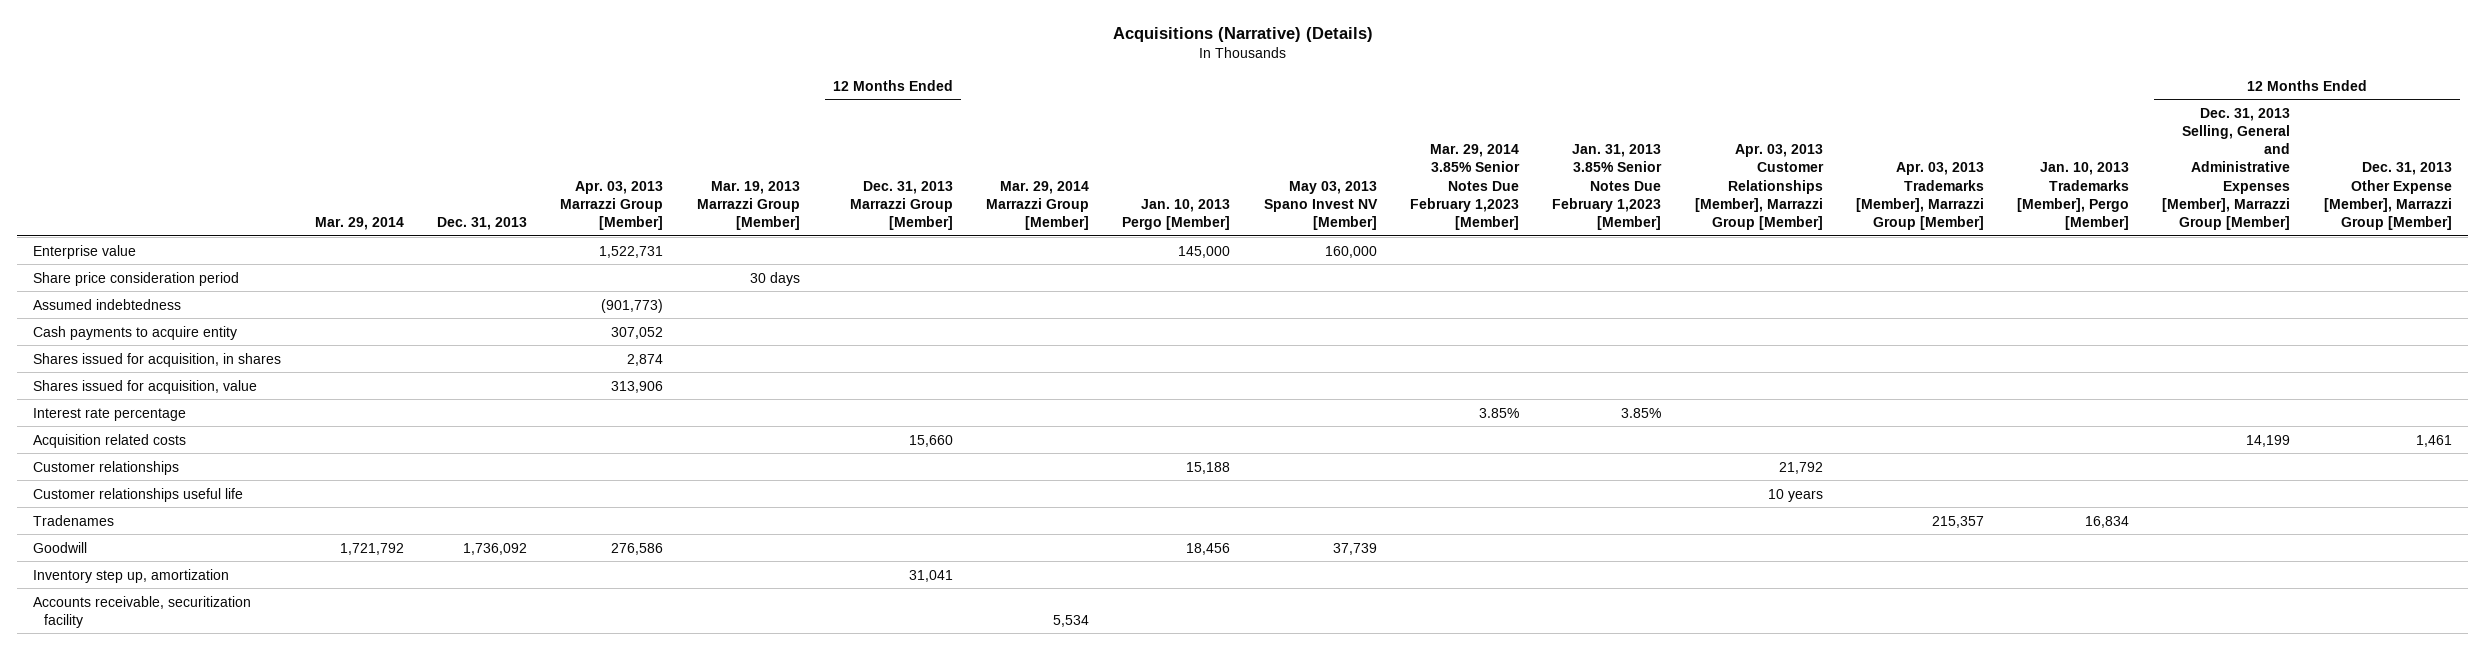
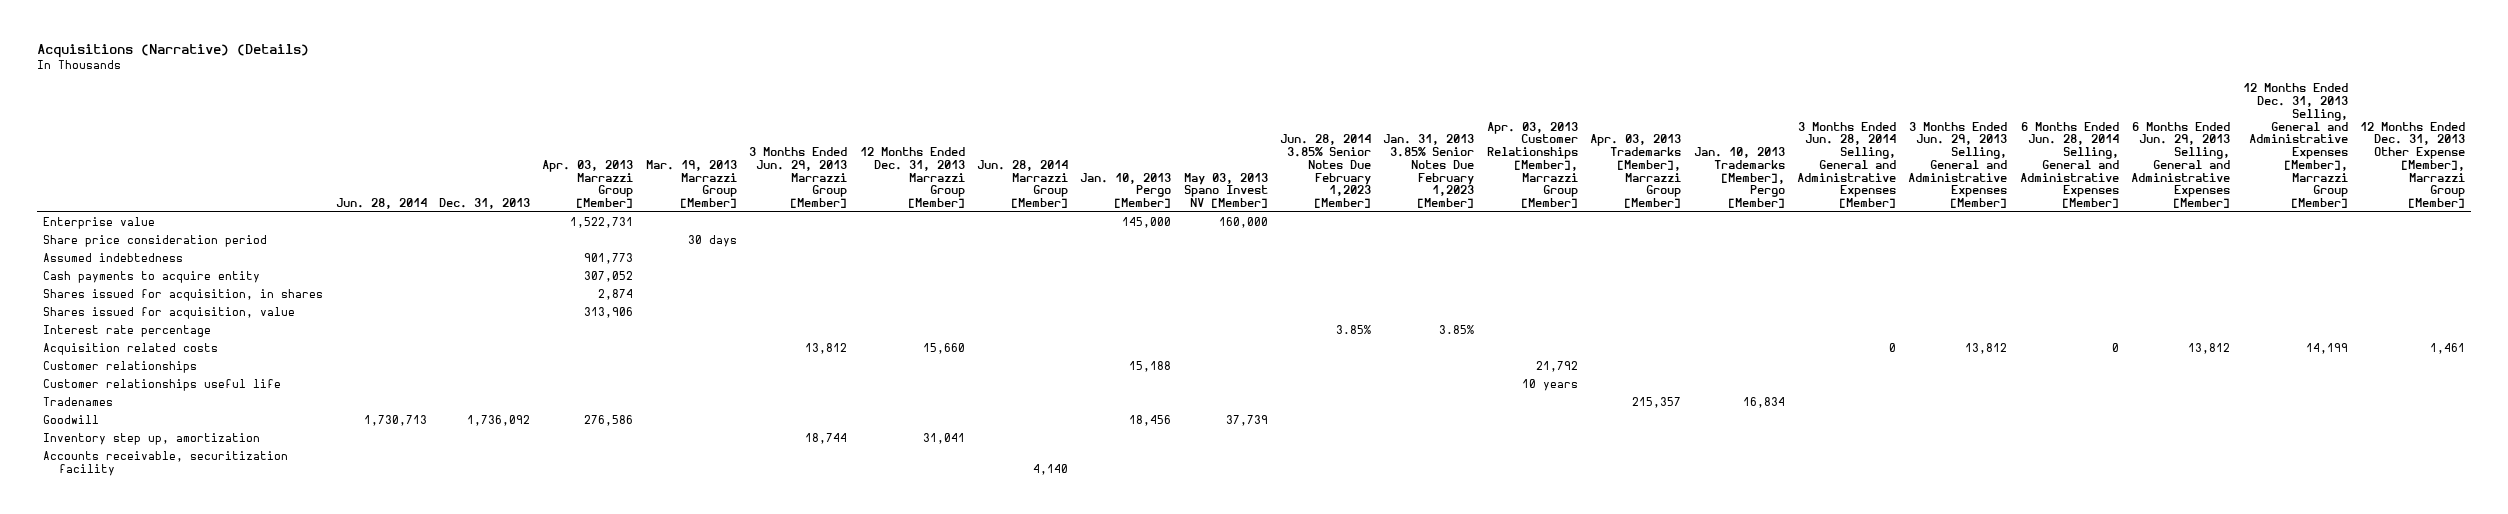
- | Mar. 29, 2014 | Dec. 31, 2013 | Apr. 03, 2013 Marrazzi Group [Member] | Mar. 19, 2013 Marrazzi Group [Member] | 12 Months Ended Dec. 31, 2013 Marrazzi Group [Member] | Mar. 29, 2014 Marrazzi Group [Member] | Jan. 10, 2013 Pergo [Member] | May 03, 2013 Spano Invest NV [Member] | Mar. 29, 2014 3.85% Senior Notes Due February 1,2023 [Member] | Jan. 31, 2013 3.85% Senior Notes Due February 1,2023 [Member] | Apr. 03, 2013 Customer Relationships [Member], Marrazzi Group [Member] | Apr. 03, 2013 Trademarks [Member], Marrazzi Group [Member] | Jan. 10, 2013 Trademarks [Member], Pergo [Member] | 12 Months Ended Dec. 31, 2013 Selling, General and Administrative Expenses [Member], Marrazzi Group [Member] | 12 Months Ended Dec. 31, 2013 Other Expense [Member], Marrazzi Group [Member]
+ | Jun. 28, 2014 | Dec. 31, 2013 | Apr. 03, 2013 Marrazzi Group [Member] | Mar. 19, 2013 Marrazzi Group [Member] | 3 Months Ended Jun. 29, 2013 Marrazzi Group [Member] | 12 Months Ended Dec. 31, 2013 Marrazzi Group [Member] | Jun. 28, 2014 Marrazzi Group [Member] | Jan. 10, 2013 Pergo [Member] | May 03, 2013 Spano Invest NV [Member] | Jun. 28, 2014 3.85% Senior Notes Due February 1,2023 [Member] | Jan. 31, 2013 3.85% Senior Notes Due February 1,2023 [Member] | Apr. 03, 2013 Customer Relationships [Member], Marrazzi Group [Member] | Apr. 03, 2013 Trademarks [Member], Marrazzi Group [Member] | Jan. 10, 2013 Trademarks [Member], Pergo [Member] | 3 Months Ended Jun. 28, 2014 Selling, General and Administrative Expenses [Member] | 3 Months Ended Jun. 29, 2013 Selling, General and Administrative Expenses [Member] | 6 Months Ended Jun. 28, 2014 Selling, General and Administrative Expenses [Member] | 6 Months Ended Jun. 29, 2013 Selling, General and Administrative Expenses [Member] | 12 Months Ended Dec. 31, 2013 Selling, General and Administrative Expenses [Member], Marrazzi Group [Member] | 12 Months Ended Dec. 31, 2013 Other Expense [Member], Marrazzi Group [Member]
- Assumed indebtedness | | | (901,773) | | | | | | | | | | | |
+ Assumed indebtedness | | | 901,773 | | | | | | | | | | | | | | | | |

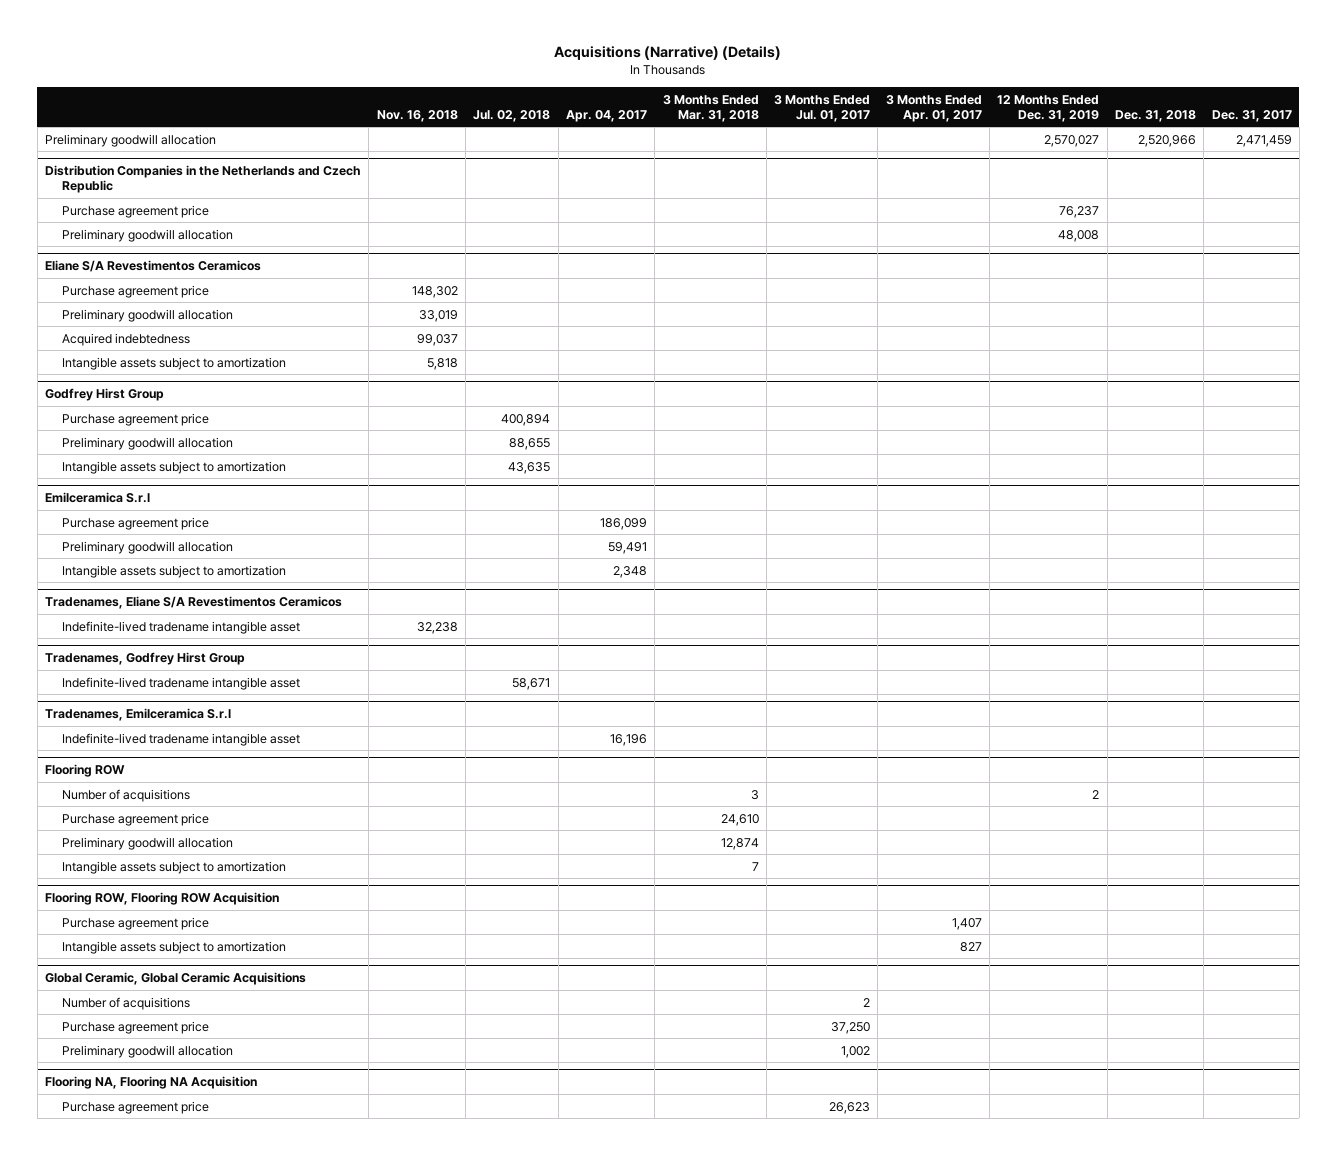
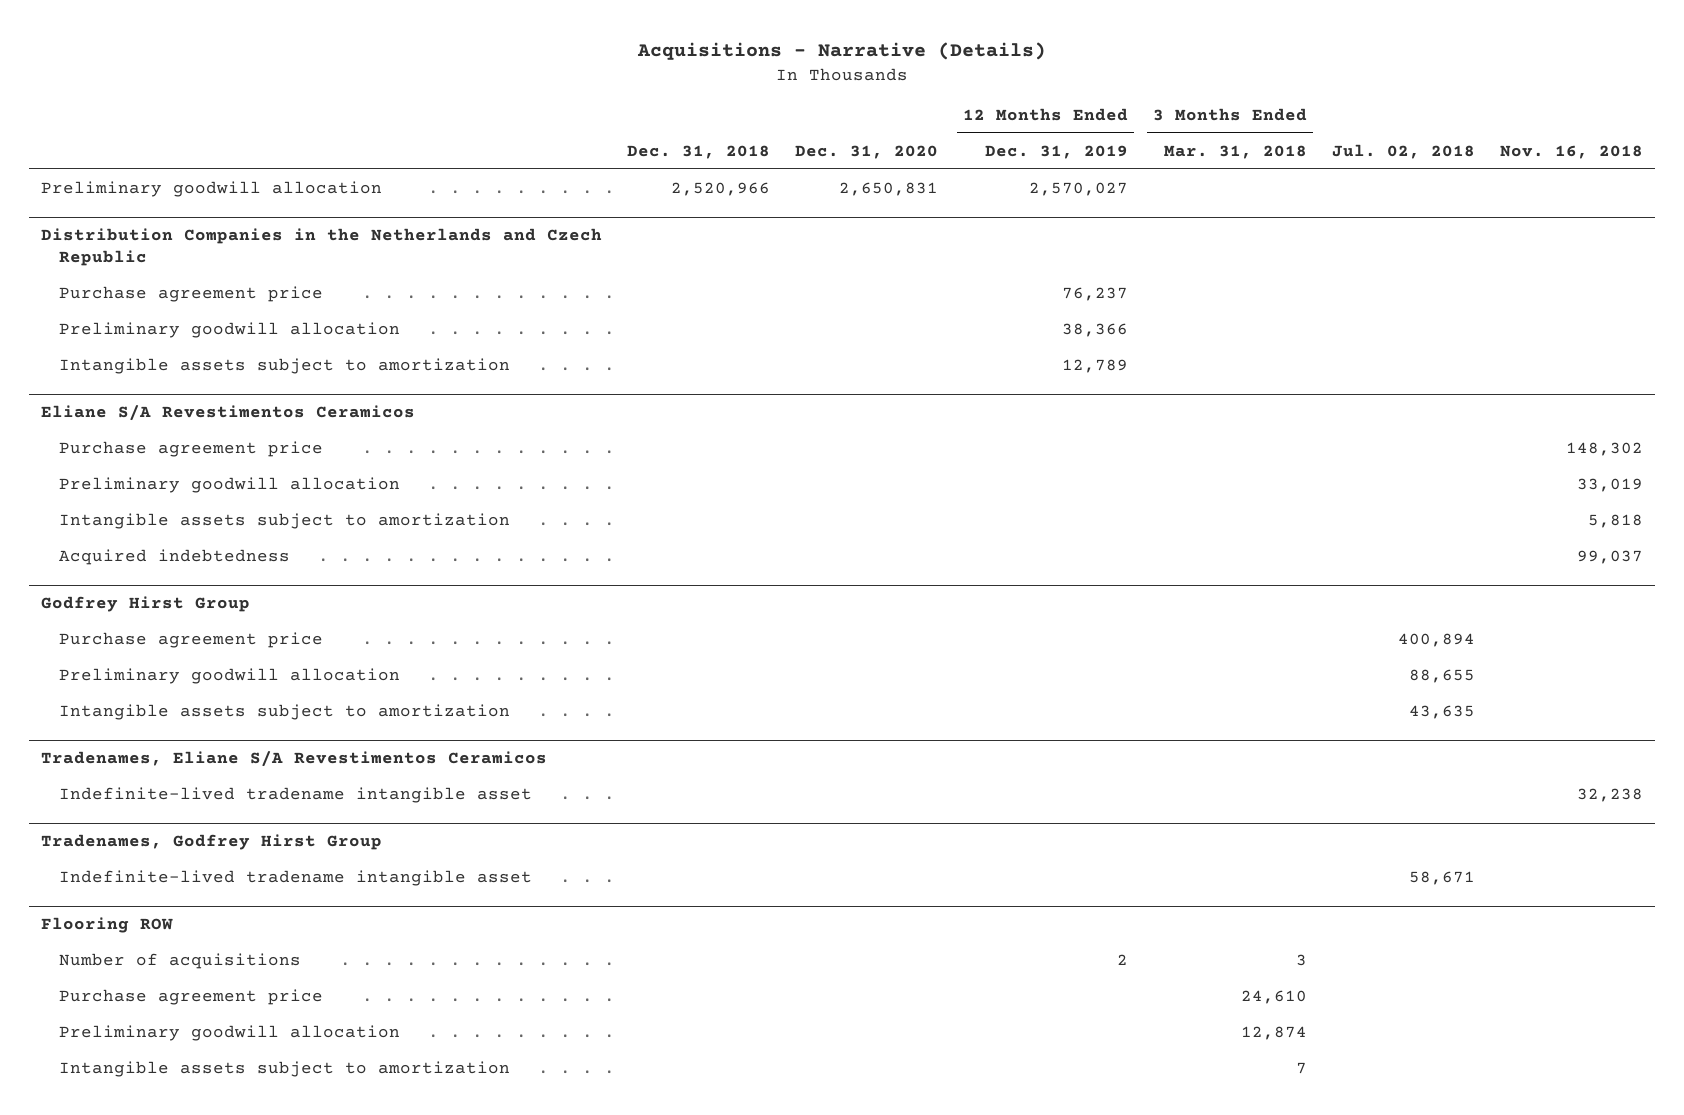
- Acquisitions (Narrative) (Details)
+ Acquisitions - Narrative (Details)
- | Nov. 16, 2018 | Jul. 02, 2018 | Apr. 04, 2017 | 3 Months Ended Mar. 31, 2018 | 3 Months Ended Jul. 01, 2017 | 3 Months Ended Apr. 01, 2017 | 12 Months Ended Dec. 31, 2019 | Dec. 31, 2018 | Dec. 31, 2017
+ | Dec. 31, 2018 | Dec. 31, 2020 | 12 Months Ended Dec. 31, 2019 | 3 Months Ended Mar. 31, 2018 | Jul. 02, 2018 | Nov. 16, 2018
@ Distribution Companies in the Netherlands and Czech Republic
- Preliminary goodwill allocation | | | | | | | 48,008 | |
+ Preliminary goodwill allocation | | | 38,366 | | |
+ Intangible assets subject to amortization | | | 12,789 | | |
@ Eliane S/A Revestimentos Ceramicos
moved down: Acquired indebtedness | | | | | | 99,037
- Emilceramica S.r.l
- Purchase agreement price | | | 186,099 | | | | | |
- Preliminary goodwill allocation | | | 59,491 | | | | | |
- Intangible assets subject to amortization | | | 2,348 | | | | | |
- Tradenames, Emilceramica S.r.l
- Indefinite-lived tradename intangible asset | | | 16,196 | | | | | |
- Flooring ROW, Flooring ROW Acquisition
- Purchase agreement price | | | | | | 1,407 | | |
- Intangible assets subject to amortization | | | | | | 827 | | |
- Global Ceramic, Global Ceramic Acquisitions
- Number of acquisitions | | | | | 2 | | | |
- Purchase agreement price | | | | | 37,250 | | | |
- Preliminary goodwill allocation | | | | | 1,002 | | | |
- Flooring NA, Flooring NA Acquisition
- Purchase agreement price | | | | | 26,623 | | | |

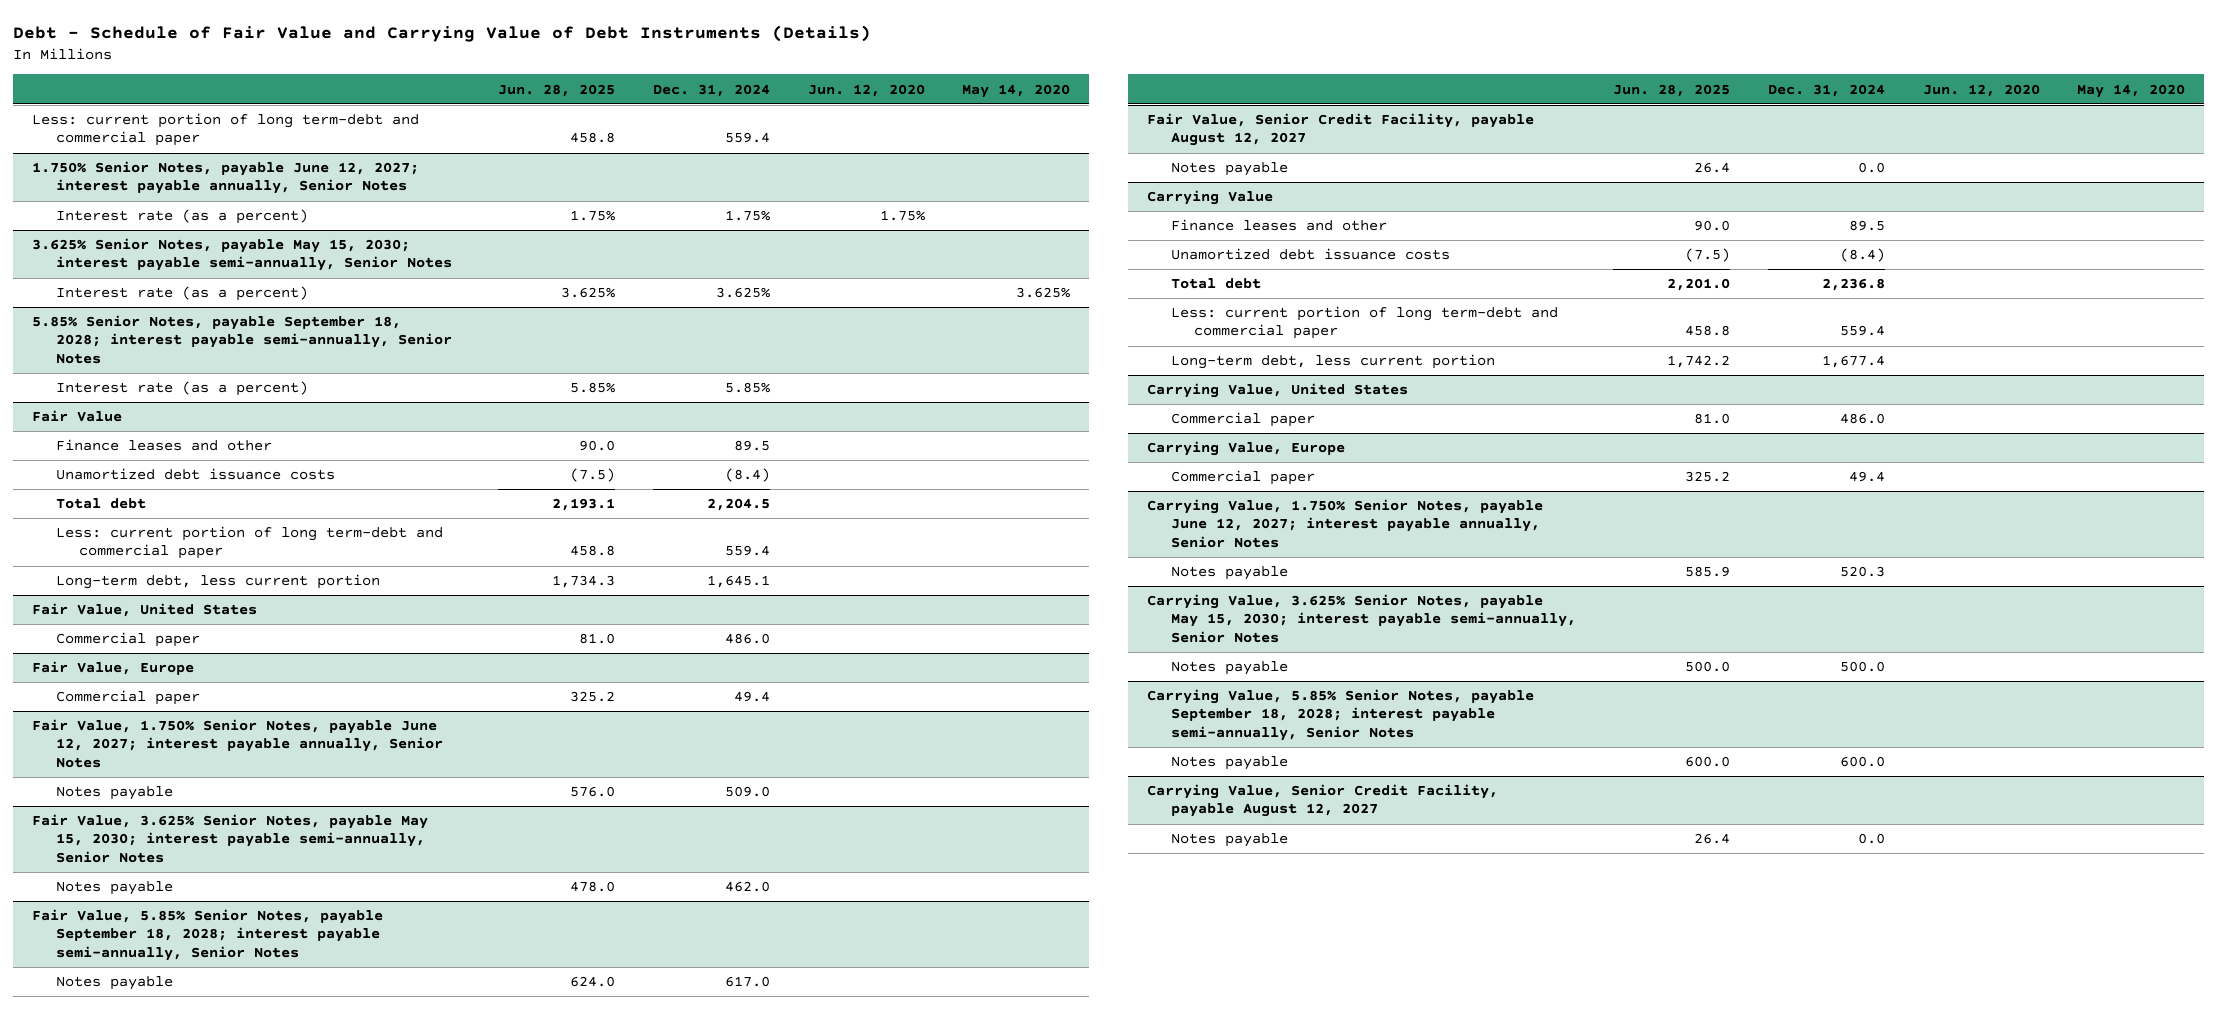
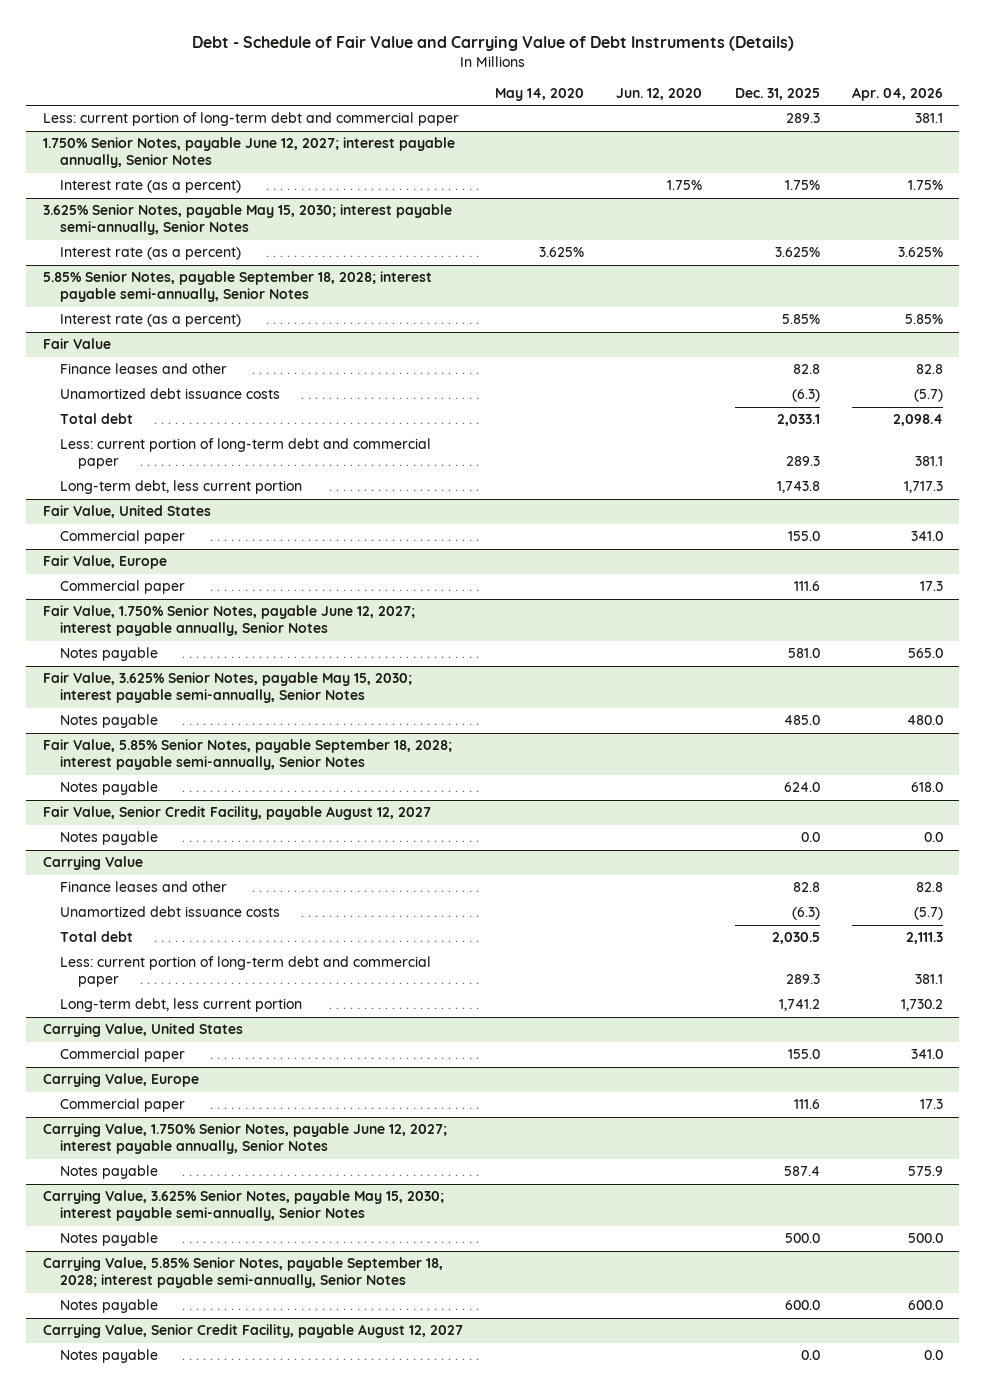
- | Jun. 28, 2025 | Dec. 31, 2024 | Jun. 12, 2020 | May 14, 2020
+ | May 14, 2020 | Jun. 12, 2020 | Dec. 31, 2025 | Apr. 04, 2026
- Less: current portion of long term-debt and commercial paper | 458.8 | 559.4 | |
+ Less: current portion of long-term debt and commercial paper | | | 289.3 | 381.1
@ Fair Value
- Less: current portion of long term-debt and commercial paper | 458.8 | 559.4 | |
+ Less: current portion of long-term debt and commercial paper | | | 289.3 | 381.1
@ Carrying Value
- Less: current portion of long term-debt and commercial paper | 458.8 | 559.4 | |
+ Less: current portion of long-term debt and commercial paper | | | 289.3 | 381.1

